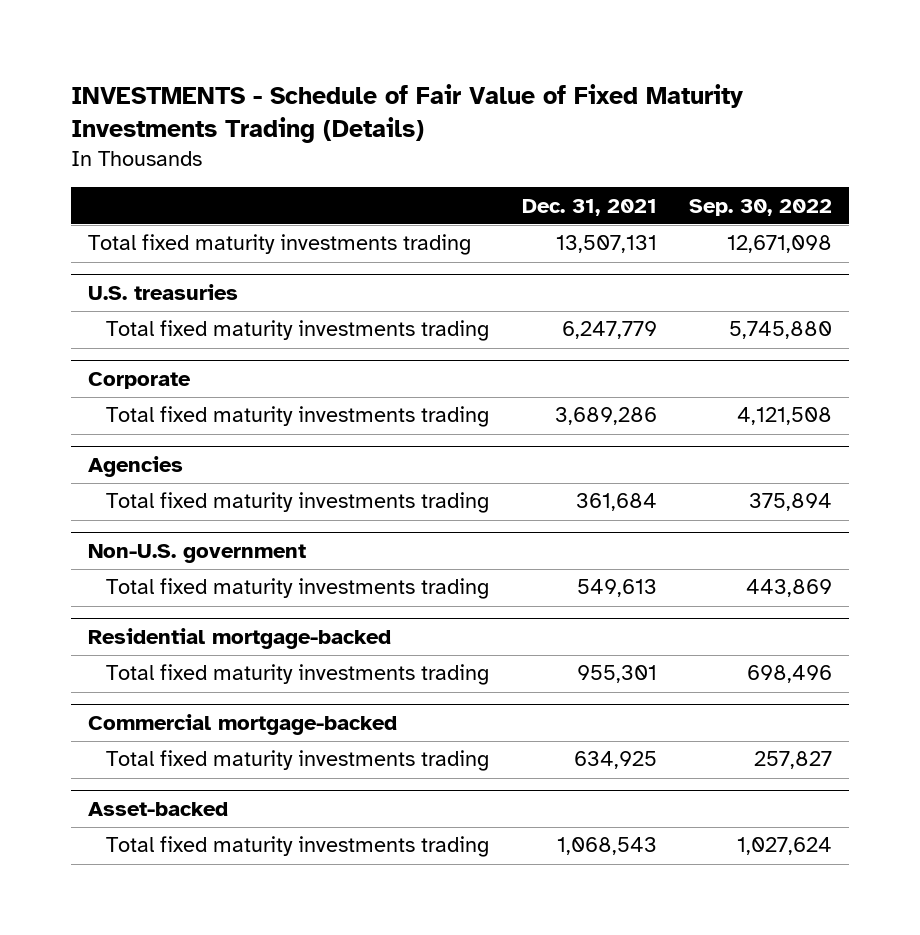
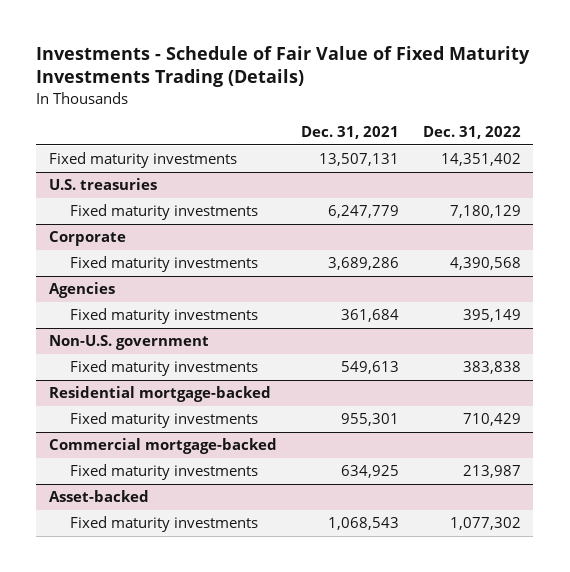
- INVESTMENTS - Schedule of Fair Value of Fixed Maturity Investments Trading (Details)
+ Investments - Schedule of Fair Value of Fixed Maturity Investments Trading (Details)
- | Dec. 31, 2021 | Sep. 30, 2022
+ | Dec. 31, 2021 | Dec. 31, 2022
- Total fixed maturity investments trading | 13,507,131 | 12,671,098
+ Fixed maturity investments | 13,507,131 | 14,351,402
@ U.S. treasuries
- Total fixed maturity investments trading | 6,247,779 | 5,745,880
+ Fixed maturity investments | 6,247,779 | 7,180,129
@ Corporate
- Total fixed maturity investments trading | 3,689,286 | 4,121,508
+ Fixed maturity investments | 3,689,286 | 4,390,568
@ Agencies
- Total fixed maturity investments trading | 361,684 | 375,894
+ Fixed maturity investments | 361,684 | 395,149
@ Non-U.S. government
- Total fixed maturity investments trading | 549,613 | 443,869
+ Fixed maturity investments | 549,613 | 383,838
@ Residential mortgage-backed
- Total fixed maturity investments trading | 955,301 | 698,496
+ Fixed maturity investments | 955,301 | 710,429
@ Commercial mortgage-backed
- Total fixed maturity investments trading | 634,925 | 257,827
+ Fixed maturity investments | 634,925 | 213,987
@ Asset-backed
- Total fixed maturity investments trading | 1,068,543 | 1,027,624
+ Fixed maturity investments | 1,068,543 | 1,077,302

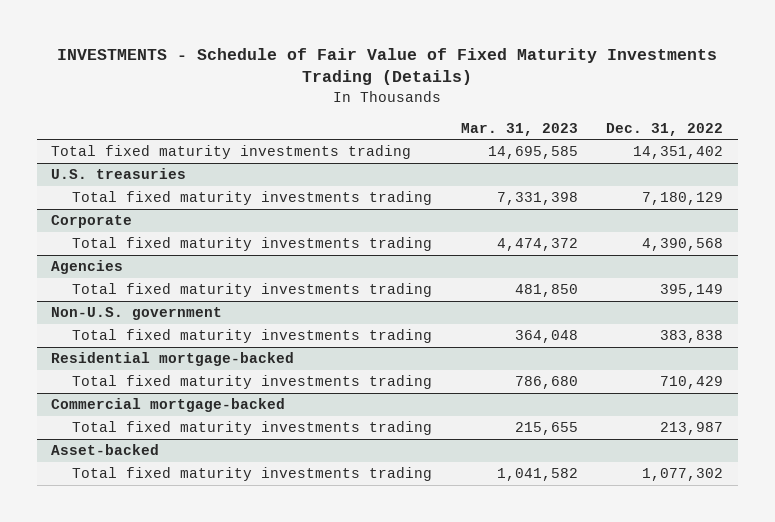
- Investments - Schedule of Fair Value of Fixed Maturity Investments Trading (Details)
+ INVESTMENTS - Schedule of Fair Value of Fixed Maturity Investments Trading (Details)
- | Dec. 31, 2021 | Dec. 31, 2022
+ | Mar. 31, 2023 | Dec. 31, 2022
- Fixed maturity investments | 13,507,131 | 14,351,402
+ Total fixed maturity investments trading | 14,695,585 | 14,351,402
@ U.S. treasuries
- Fixed maturity investments | 6,247,779 | 7,180,129
+ Total fixed maturity investments trading | 7,331,398 | 7,180,129
@ Corporate
- Fixed maturity investments | 3,689,286 | 4,390,568
+ Total fixed maturity investments trading | 4,474,372 | 4,390,568
@ Agencies
- Fixed maturity investments | 361,684 | 395,149
+ Total fixed maturity investments trading | 481,850 | 395,149
@ Non-U.S. government
- Fixed maturity investments | 549,613 | 383,838
+ Total fixed maturity investments trading | 364,048 | 383,838
@ Residential mortgage-backed
- Fixed maturity investments | 955,301 | 710,429
+ Total fixed maturity investments trading | 786,680 | 710,429
@ Commercial mortgage-backed
- Fixed maturity investments | 634,925 | 213,987
+ Total fixed maturity investments trading | 215,655 | 213,987
@ Asset-backed
- Fixed maturity investments | 1,068,543 | 1,077,302
+ Total fixed maturity investments trading | 1,041,582 | 1,077,302

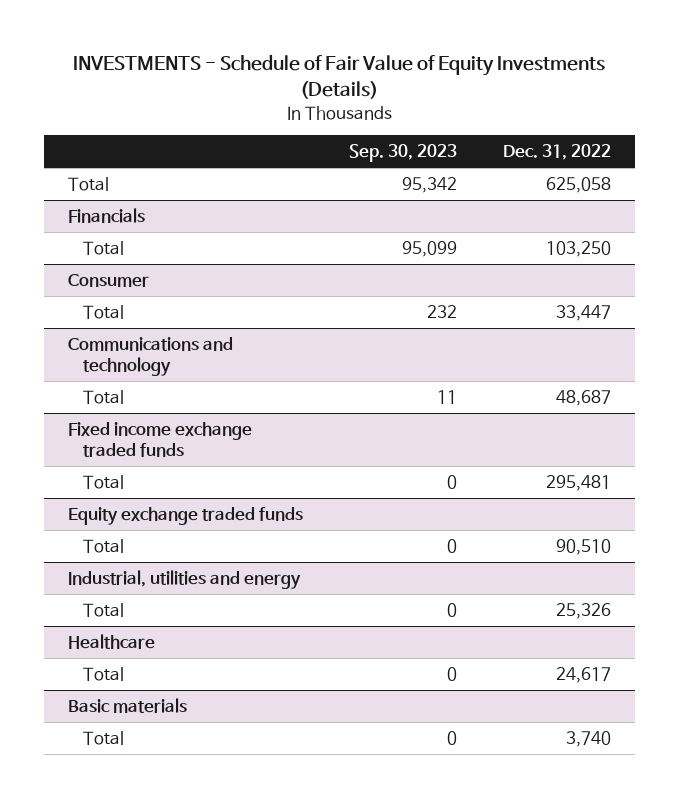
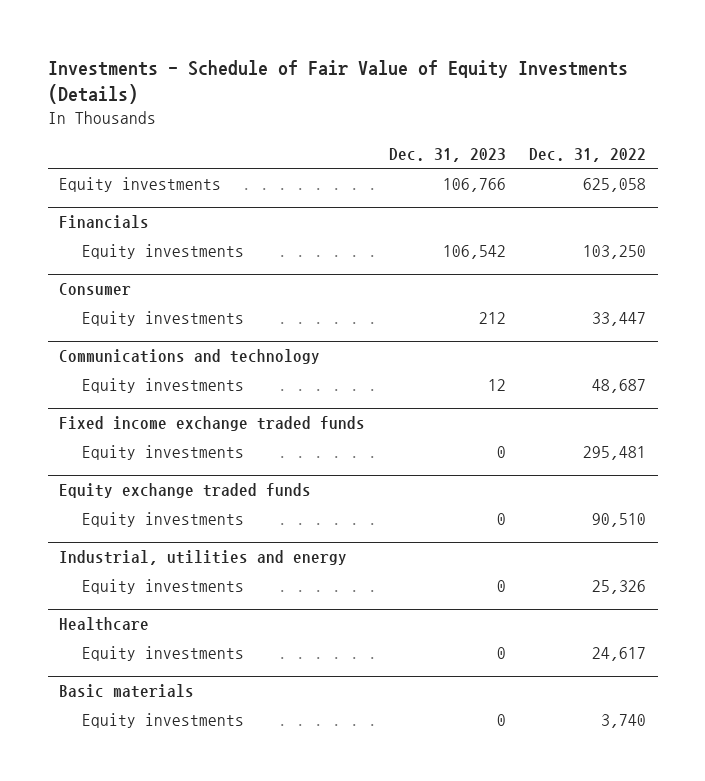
- INVESTMENTS - Schedule of Fair Value of Equity Investments (Details)
+ Investments - Schedule of Fair Value of Equity Investments (Details)
- | Sep. 30, 2023 | Dec. 31, 2022
+ | Dec. 31, 2023 | Dec. 31, 2022
- Total | 95,342 | 625,058
+ Equity investments | 106,766 | 625,058
@ Financials
- Total | 95,099 | 103,250
+ Equity investments | 106,542 | 103,250
@ Consumer
- Total | 232 | 33,447
+ Equity investments | 212 | 33,447
@ Communications and technology
- Total | 11 | 48,687
+ Equity investments | 12 | 48,687
@ Fixed income exchange traded funds
- Total | 0 | 295,481
+ Equity investments | 0 | 295,481
@ Equity exchange traded funds
- Total | 0 | 90,510
+ Equity investments | 0 | 90,510
@ Industrial, utilities and energy
- Total | 0 | 25,326
+ Equity investments | 0 | 25,326
@ Healthcare
- Total | 0 | 24,617
+ Equity investments | 0 | 24,617
@ Basic materials
- Total | 0 | 3,740
+ Equity investments | 0 | 3,740

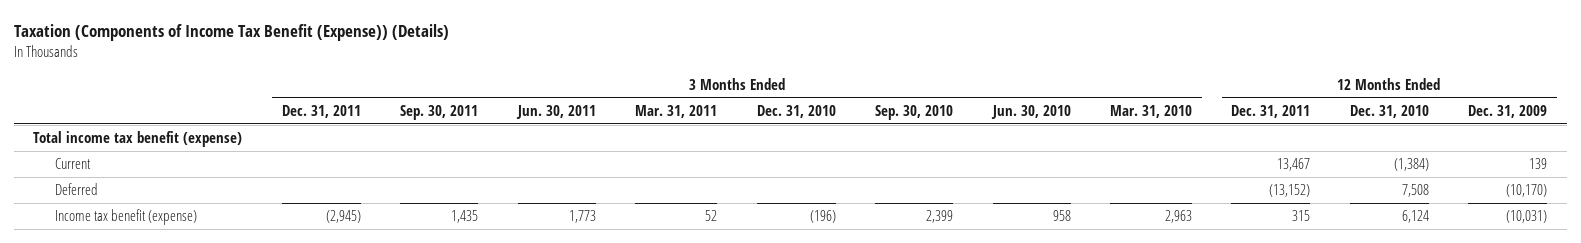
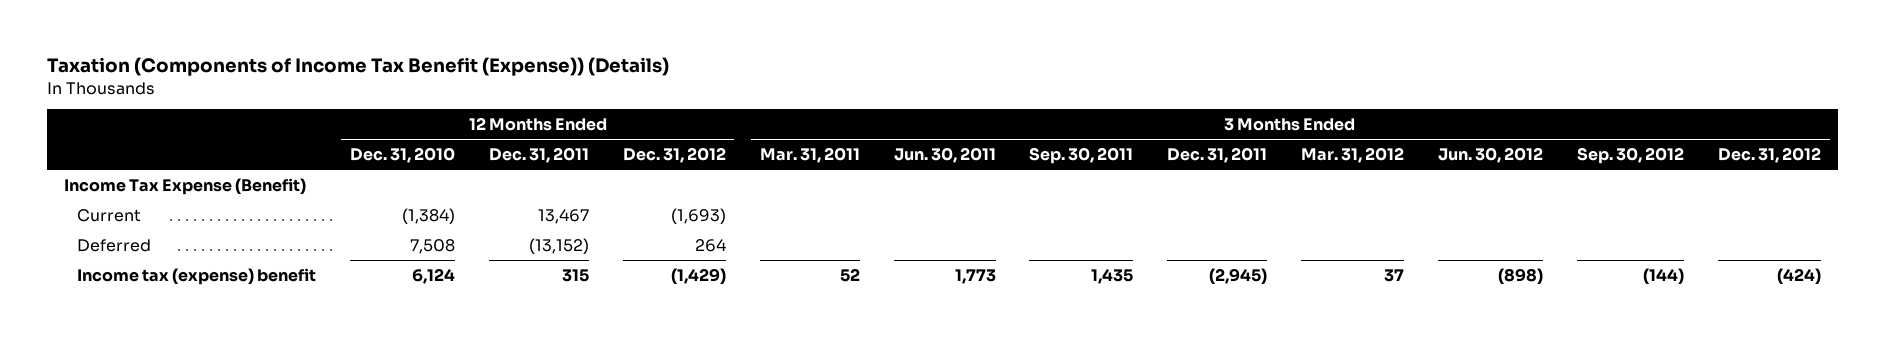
- | 3 Months Ended Dec. 31, 2011 | 3 Months Ended Sep. 30, 2011 | 3 Months Ended Jun. 30, 2011 | 3 Months Ended Mar. 31, 2011 | 3 Months Ended Dec. 31, 2010 | 3 Months Ended Sep. 30, 2010 | 3 Months Ended Jun. 30, 2010 | 3 Months Ended Mar. 31, 2010 | 12 Months Ended Dec. 31, 2011 | 12 Months Ended Dec. 31, 2010 | 12 Months Ended Dec. 31, 2009
+ | 12 Months Ended Dec. 31, 2010 | 12 Months Ended Dec. 31, 2011 | 12 Months Ended Dec. 31, 2012 | 3 Months Ended Mar. 31, 2011 | 3 Months Ended Jun. 30, 2011 | 3 Months Ended Sep. 30, 2011 | 3 Months Ended Dec. 31, 2011 | 3 Months Ended Mar. 31, 2012 | 3 Months Ended Jun. 30, 2012 | 3 Months Ended Sep. 30, 2012 | 3 Months Ended Dec. 31, 2012
- Total income tax benefit (expense)
+ Income Tax Expense (Benefit)
- Income tax benefit (expense) | (2,945) | 1,435 | 1,773 | 52 | (196) | 2,399 | 958 | 2,963 | 315 | 6,124 | (10,031)
+ Income tax (expense) benefit | 6,124 | 315 | (1,429) | 52 | 1,773 | 1,435 | (2,945) | 37 | (898) | (144) | (424)

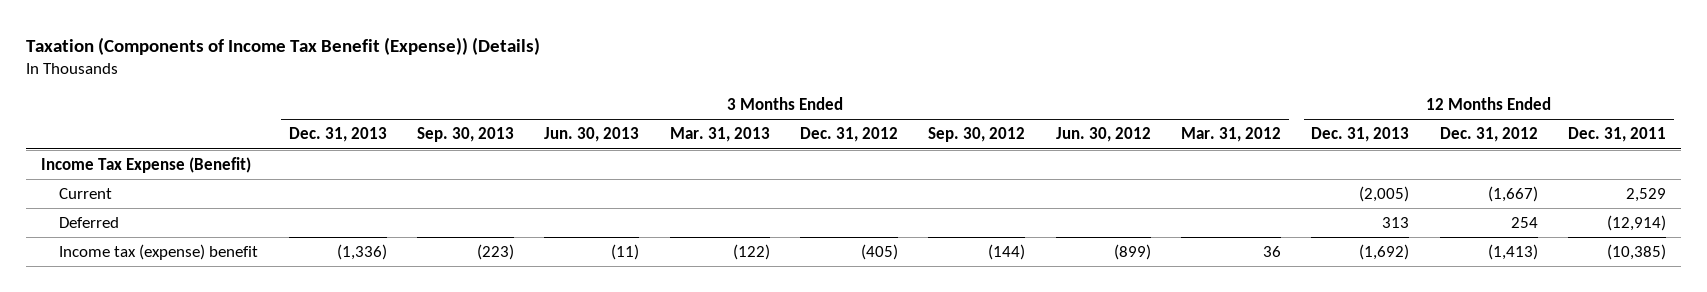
- | 12 Months Ended Dec. 31, 2010 | 12 Months Ended Dec. 31, 2011 | 12 Months Ended Dec. 31, 2012 | 3 Months Ended Mar. 31, 2011 | 3 Months Ended Jun. 30, 2011 | 3 Months Ended Sep. 30, 2011 | 3 Months Ended Dec. 31, 2011 | 3 Months Ended Mar. 31, 2012 | 3 Months Ended Jun. 30, 2012 | 3 Months Ended Sep. 30, 2012 | 3 Months Ended Dec. 31, 2012
+ | 3 Months Ended Dec. 31, 2013 | 3 Months Ended Sep. 30, 2013 | 3 Months Ended Jun. 30, 2013 | 3 Months Ended Mar. 31, 2013 | 3 Months Ended Dec. 31, 2012 | 3 Months Ended Sep. 30, 2012 | 3 Months Ended Jun. 30, 2012 | 3 Months Ended Mar. 31, 2012 | 12 Months Ended Dec. 31, 2013 | 12 Months Ended Dec. 31, 2012 | 12 Months Ended Dec. 31, 2011
- Current | (1,384) | 13,467 | (1,693) | | | | | | | |
- Deferred | 7,508 | (13,152) | 264 | | | | | | | |
- Income tax (expense) benefit | 6,124 | 315 | (1,429) | 52 | 1,773 | 1,435 | (2,945) | 37 | (898) | (144) | (424)
+ Current | | | | | | | | | (2,005) | (1,667) | 2,529
+ Deferred | | | | | | | | | 313 | 254 | (12,914)
+ Income tax (expense) benefit | (1,336) | (223) | (11) | (122) | (405) | (144) | (899) | 36 | (1,692) | (1,413) | (10,385)

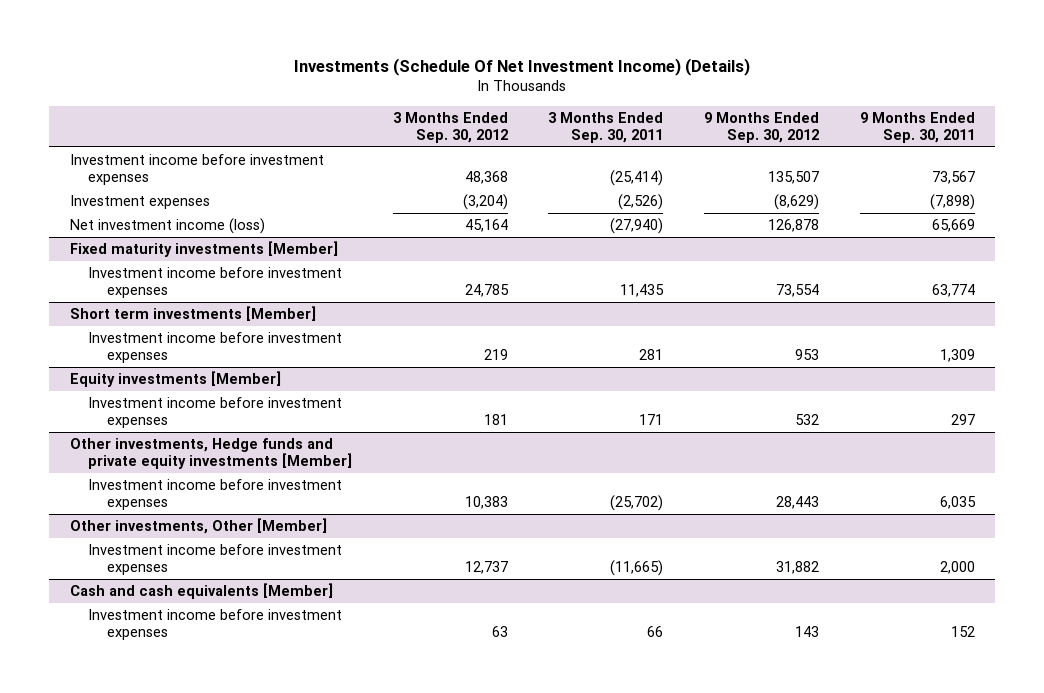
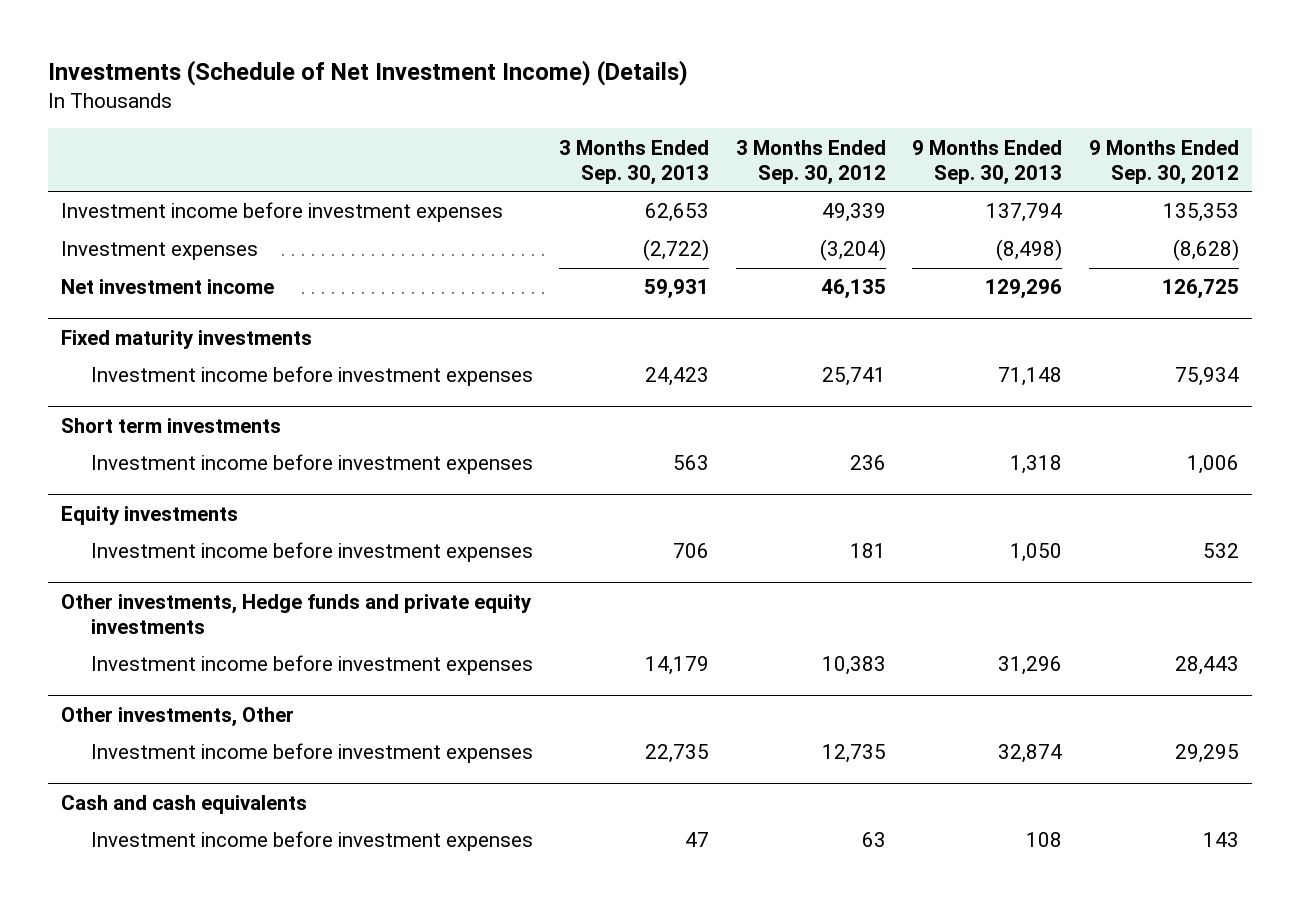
- Investments (Schedule Of Net Investment Income) (Details)
+ Investments (Schedule of Net Investment Income) (Details)
- | 3 Months Ended Sep. 30, 2012 | 3 Months Ended Sep. 30, 2011 | 9 Months Ended Sep. 30, 2012 | 9 Months Ended Sep. 30, 2011
+ | 3 Months Ended Sep. 30, 2013 | 3 Months Ended Sep. 30, 2012 | 9 Months Ended Sep. 30, 2013 | 9 Months Ended Sep. 30, 2012
- Investment income before investment expenses | 48,368 | (25,414) | 135,507 | 73,567
- Investment expenses | (3,204) | (2,526) | (8,629) | (7,898)
- Net investment income (loss) | 45,164 | (27,940) | 126,878 | 65,669
- Fixed maturity investments [Member]
- Investment income before investment expenses | 24,785 | 11,435 | 73,554 | 63,774
- Short term investments [Member]
- Investment income before investment expenses | 219 | 281 | 953 | 1,309
- Equity investments [Member]
+ Investment income before investment expenses | 62,653 | 49,339 | 137,794 | 135,353
+ Investment expenses | (2,722) | (3,204) | (8,498) | (8,628)
+ Net investment income | 59,931 | 46,135 | 129,296 | 126,725
+ Fixed maturity investments
+ Investment income before investment expenses | 24,423 | 25,741 | 71,148 | 75,934
+ Short term investments
+ Investment income before investment expenses | 563 | 236 | 1,318 | 1,006
+ Equity investments
- Other investments, Hedge funds and private equity investments [Member]
+ Other investments, Hedge funds and private equity investments
- Other investments, Other [Member]
- Investment income before investment expenses | 12,737 | (11,665) | 31,882 | 2,000
- Cash and cash equivalents [Member]
+ Other investments, Other
+ Investment income before investment expenses | 22,735 | 12,735 | 32,874 | 29,295
+ Cash and cash equivalents

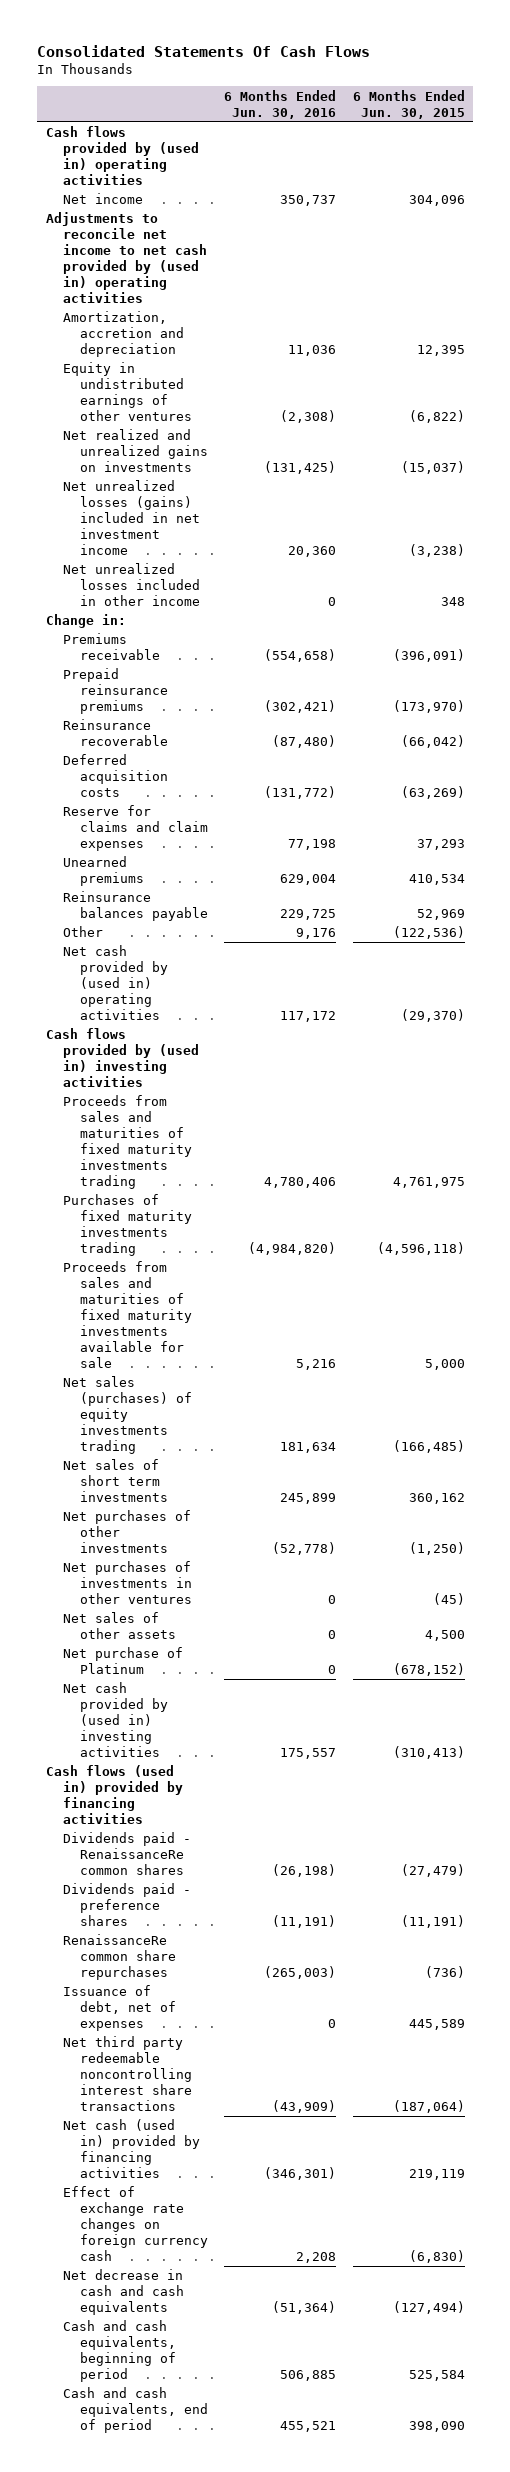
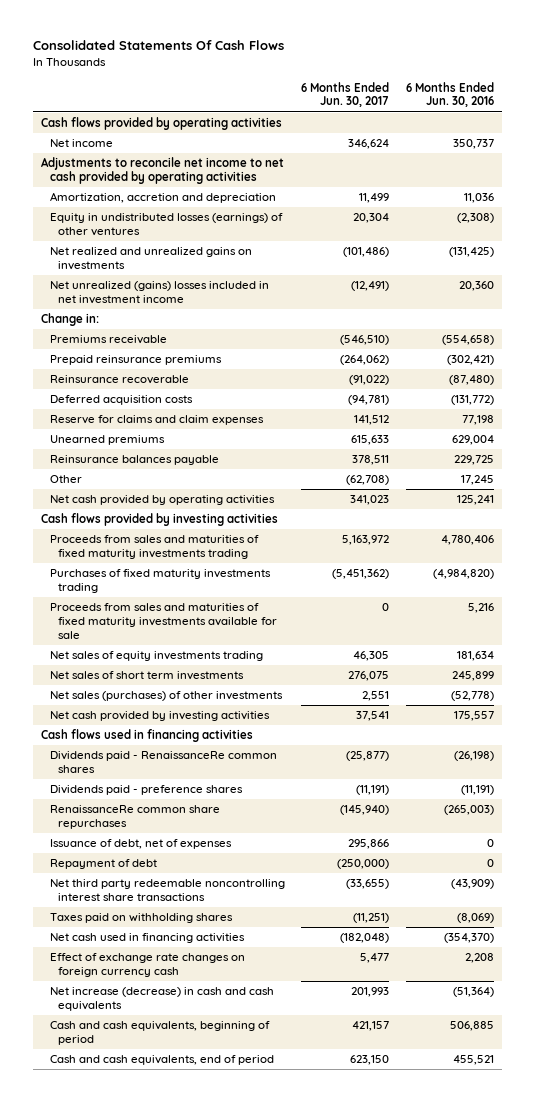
- | 6 Months Ended Jun. 30, 2016 | 6 Months Ended Jun. 30, 2015
+ | 6 Months Ended Jun. 30, 2017 | 6 Months Ended Jun. 30, 2016
- Cash flows provided by (used in) operating activities
+ Cash flows provided by operating activities
- Adjustments to reconcile net income to net cash provided by (used in) operating activities
+ Adjustments to reconcile net income to net cash provided by operating activities
- Equity in undistributed earnings of other ventures | (2,308) | (6,822)
+ Equity in undistributed losses (earnings) of other ventures | 20,304 | (2,308)
- Net unrealized losses (gains) included in net investment income | 20,360 | (3,238)
- Net unrealized losses included in other income | 0 | 348
+ Net unrealized (gains) losses included in net investment income | (12,491) | 20,360
- Other | 9,176 | (122,536)
- Net cash provided by (used in) operating activities | 117,172 | (29,370)
- Cash flows provided by (used in) investing activities
+ Other | (62,708) | 17,245
+ Net cash provided by operating activities | 341,023 | 125,241
+ Cash flows provided by investing activities
- Net sales (purchases) of equity investments trading | 181,634 | (166,485)
+ Net sales of equity investments trading | 46,305 | 181,634
- Net purchases of other investments | (52,778) | (1,250)
- Net purchases of investments in other ventures | 0 | (45)
- Net sales of other assets | 0 | 4,500
- Net purchase of Platinum | 0 | (678,152)
- Net cash provided by (used in) investing activities | 175,557 | (310,413)
- Cash flows (used in) provided by financing activities
+ Net sales (purchases) of other investments | 2,551 | (52,778)
+ Net cash provided by investing activities | 37,541 | 175,557
+ Cash flows used in financing activities
+ Repayment of debt | (250,000) | 0
- Net cash (used in) provided by financing activities | (346,301) | 219,119
+ Taxes paid on withholding shares | (11,251) | (8,069)
+ Net cash used in financing activities | (182,048) | (354,370)
- Net decrease in cash and cash equivalents | (51,364) | (127,494)
+ Net increase (decrease) in cash and cash equivalents | 201,993 | (51,364)

